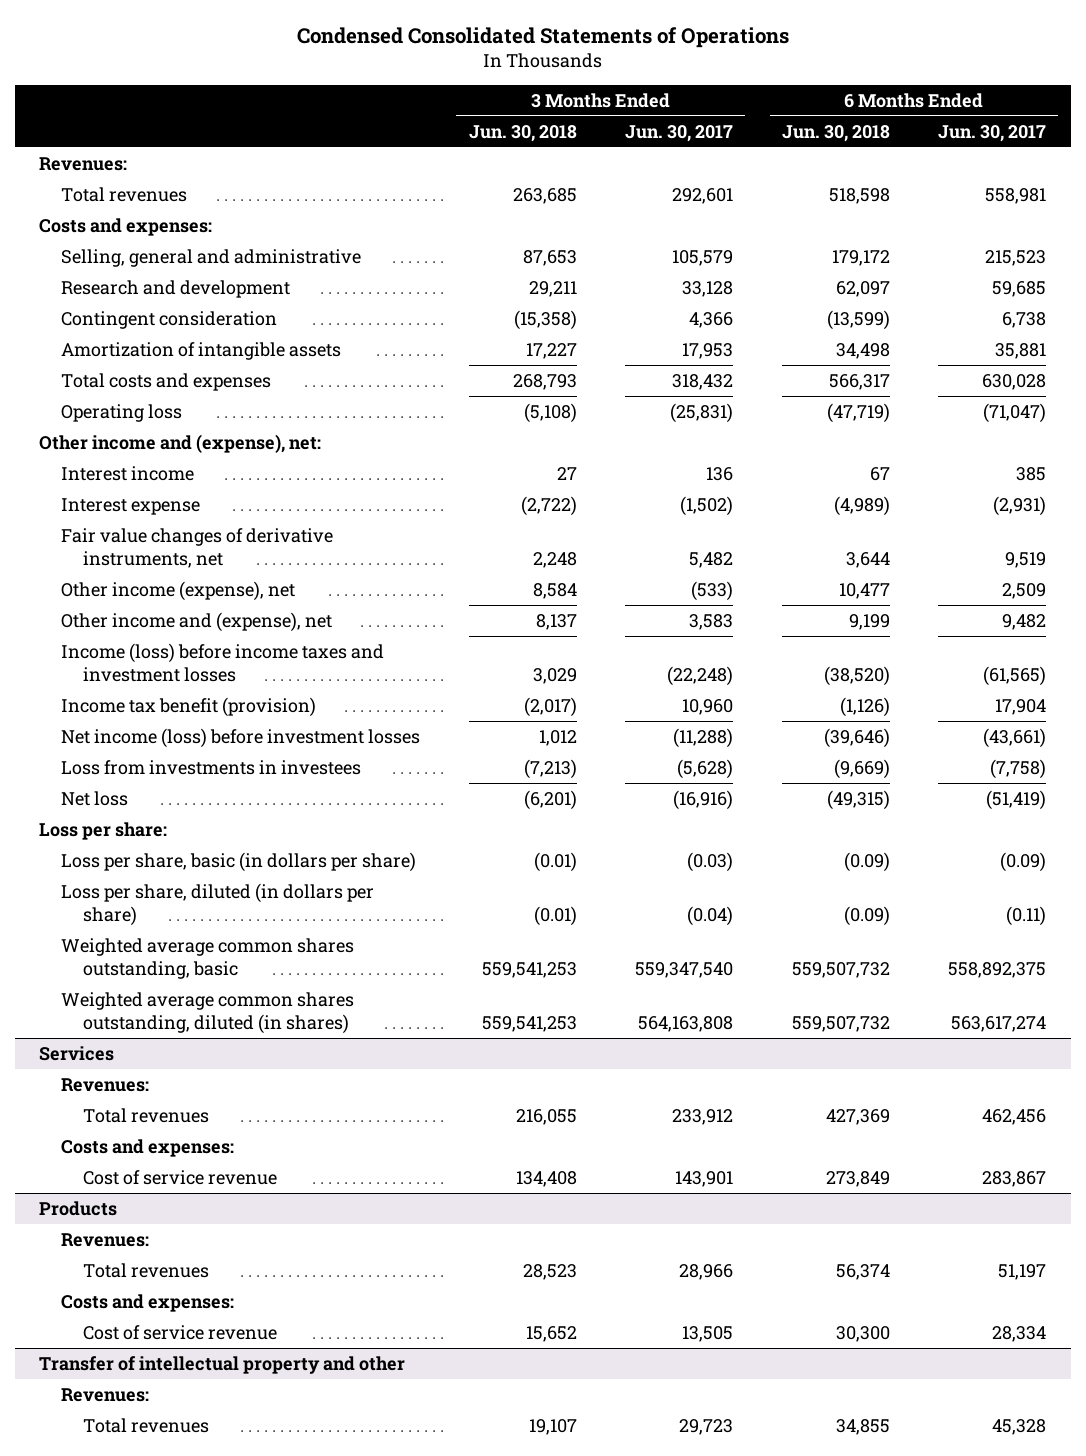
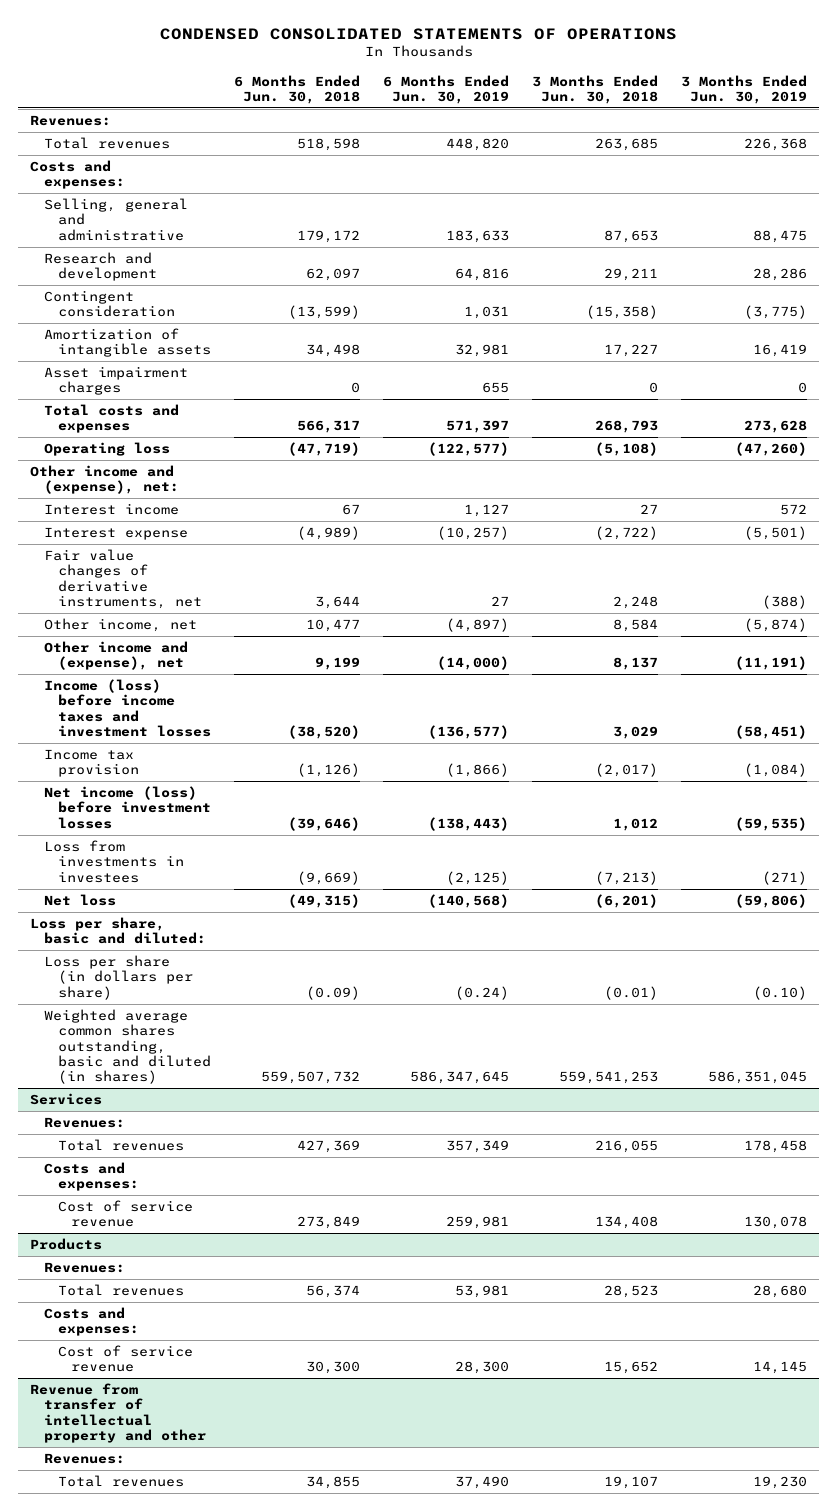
- Condensed Consolidated Statements of Operations
+ CONDENSED CONSOLIDATED STATEMENTS OF OPERATIONS
- | 3 Months Ended Jun. 30, 2018 | 3 Months Ended Jun. 30, 2017 | 6 Months Ended Jun. 30, 2018 | 6 Months Ended Jun. 30, 2017
+ | 6 Months Ended Jun. 30, 2018 | 6 Months Ended Jun. 30, 2019 | 3 Months Ended Jun. 30, 2018 | 3 Months Ended Jun. 30, 2019
+ Asset impairment charges | 0 | 655 | 0 | 0
- Other income (expense), net | 8,584 | (533) | 10,477 | 2,509
+ Other income, net | 10,477 | (4,897) | 8,584 | (5,874)
- Income tax benefit (provision) | (2,017) | 10,960 | (1,126) | 17,904
+ Income tax provision | (1,126) | (1,866) | (2,017) | (1,084)
- Loss per share:
- Loss per share, basic (in dollars per share) | (0.01) | (0.03) | (0.09) | (0.09)
- Loss per share, diluted (in dollars per share) | (0.01) | (0.04) | (0.09) | (0.11)
- Weighted average common shares outstanding, basic | 559,541,253 | 559,347,540 | 559,507,732 | 558,892,375
- Weighted average common shares outstanding, diluted (in shares) | 559,541,253 | 564,163,808 | 559,507,732 | 563,617,274
+ Loss per share, basic and diluted:
+ Loss per share (in dollars per share) | (0.09) | (0.24) | (0.01) | (0.10)
+ Weighted average common shares outstanding, basic and diluted (in shares) | 559,507,732 | 586,347,645 | 559,541,253 | 586,351,045
- Transfer of intellectual property and other
+ Revenue from transfer of intellectual property and other

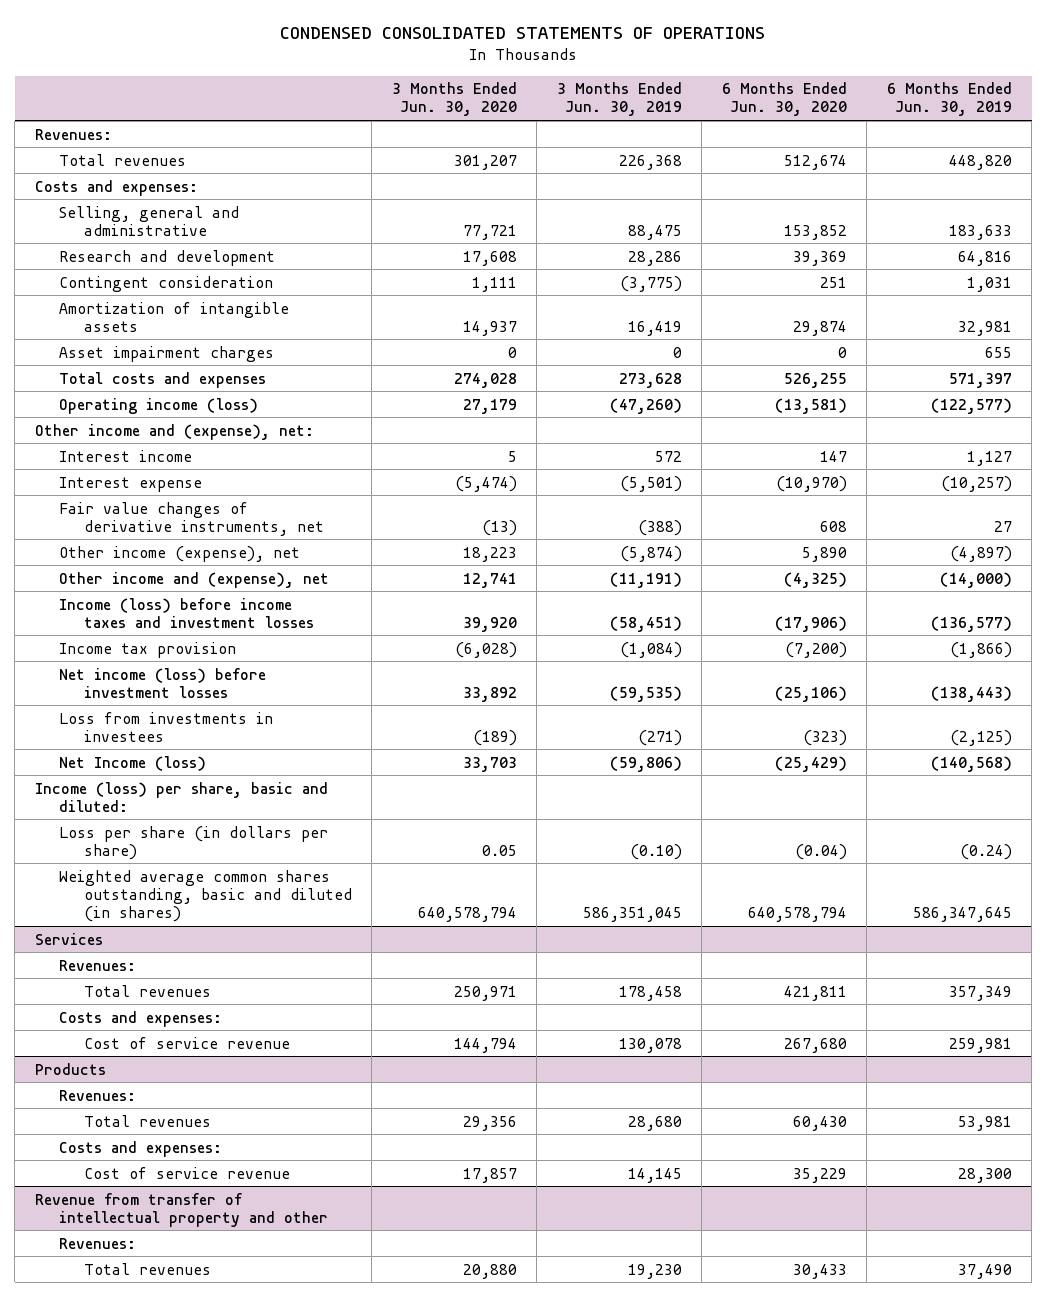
- | 6 Months Ended Jun. 30, 2018 | 6 Months Ended Jun. 30, 2019 | 3 Months Ended Jun. 30, 2018 | 3 Months Ended Jun. 30, 2019
+ | 3 Months Ended Jun. 30, 2020 | 3 Months Ended Jun. 30, 2019 | 6 Months Ended Jun. 30, 2020 | 6 Months Ended Jun. 30, 2019
- Operating loss | (47,719) | (122,577) | (5,108) | (47,260)
+ Operating income (loss) | 27,179 | (47,260) | (13,581) | (122,577)
- Other income, net | 10,477 | (4,897) | 8,584 | (5,874)
+ Other income (expense), net | 18,223 | (5,874) | 5,890 | (4,897)
- Net loss | (49,315) | (140,568) | (6,201) | (59,806)
- Loss per share, basic and diluted:
+ Net Income (loss) | 33,703 | (59,806) | (25,429) | (140,568)
+ Income (loss) per share, basic and diluted:

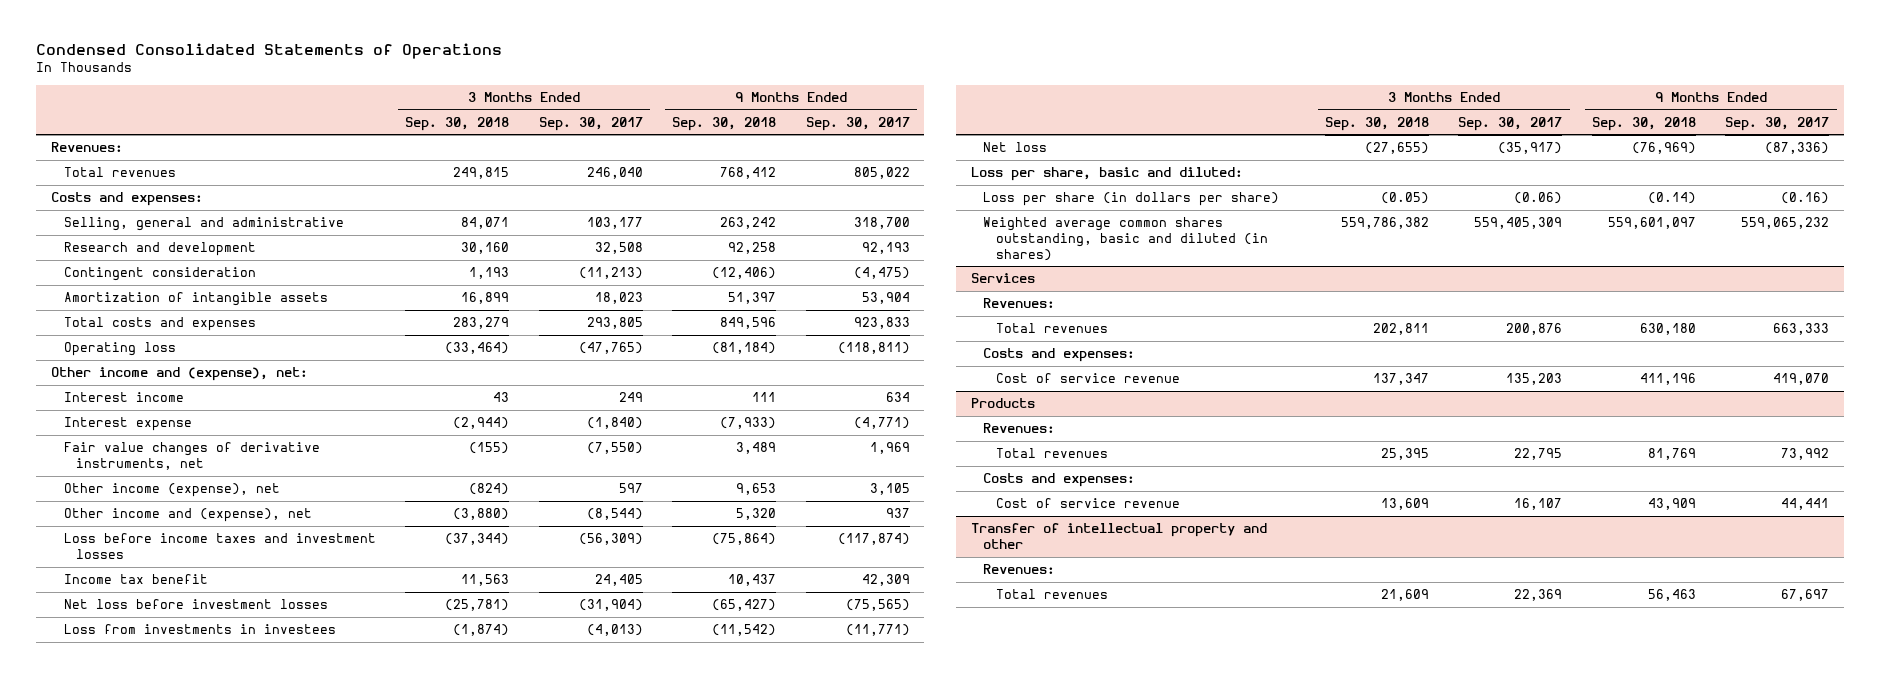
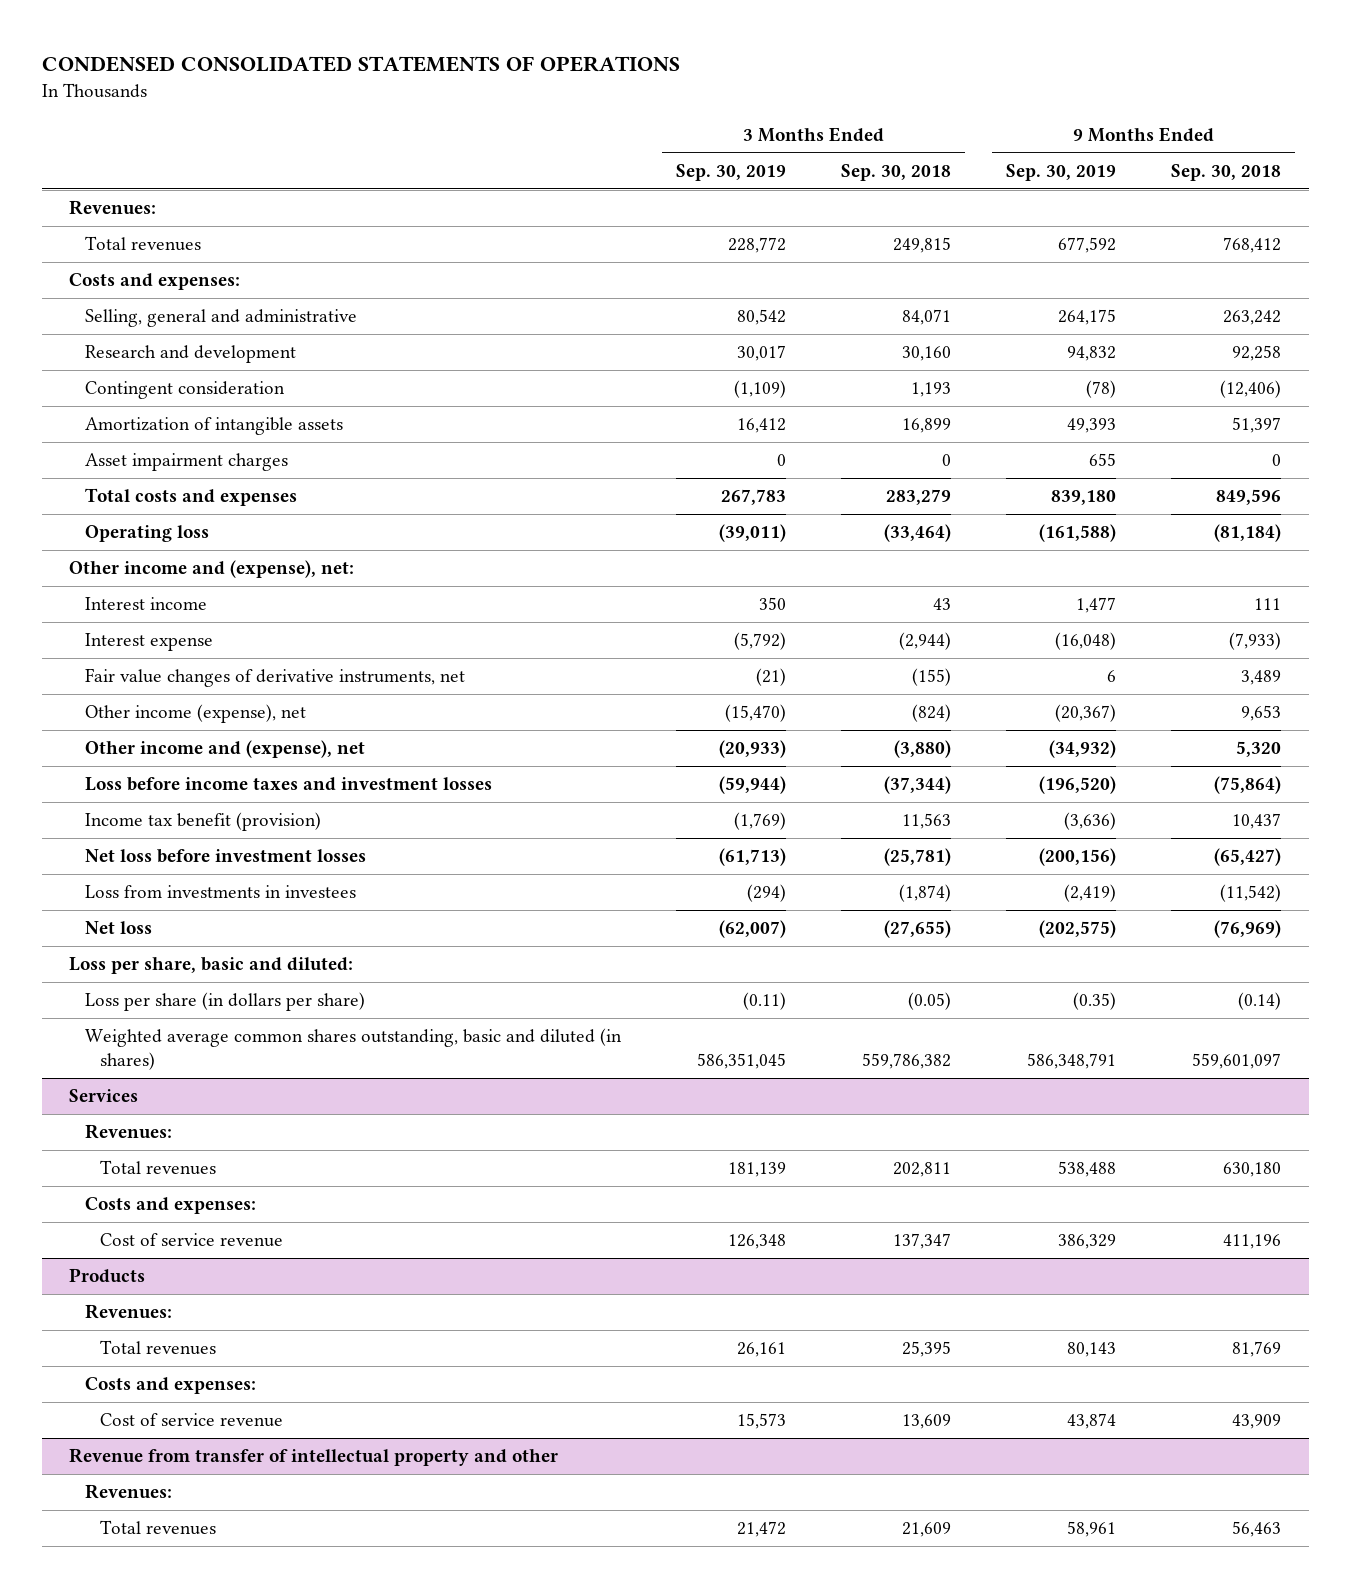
- Condensed Consolidated Statements of Operations
+ CONDENSED CONSOLIDATED STATEMENTS OF OPERATIONS
- | 3 Months Ended Sep. 30, 2018 | 3 Months Ended Sep. 30, 2017 | 9 Months Ended Sep. 30, 2018 | 9 Months Ended Sep. 30, 2017
+ | 3 Months Ended Sep. 30, 2019 | 3 Months Ended Sep. 30, 2018 | 9 Months Ended Sep. 30, 2019 | 9 Months Ended Sep. 30, 2018
+ Asset impairment charges | 0 | 0 | 655 | 0
- Income tax benefit | 11,563 | 24,405 | 10,437 | 42,309
+ Income tax benefit (provision) | (1,769) | 11,563 | (3,636) | 10,437
- Transfer of intellectual property and other
+ Revenue from transfer of intellectual property and other

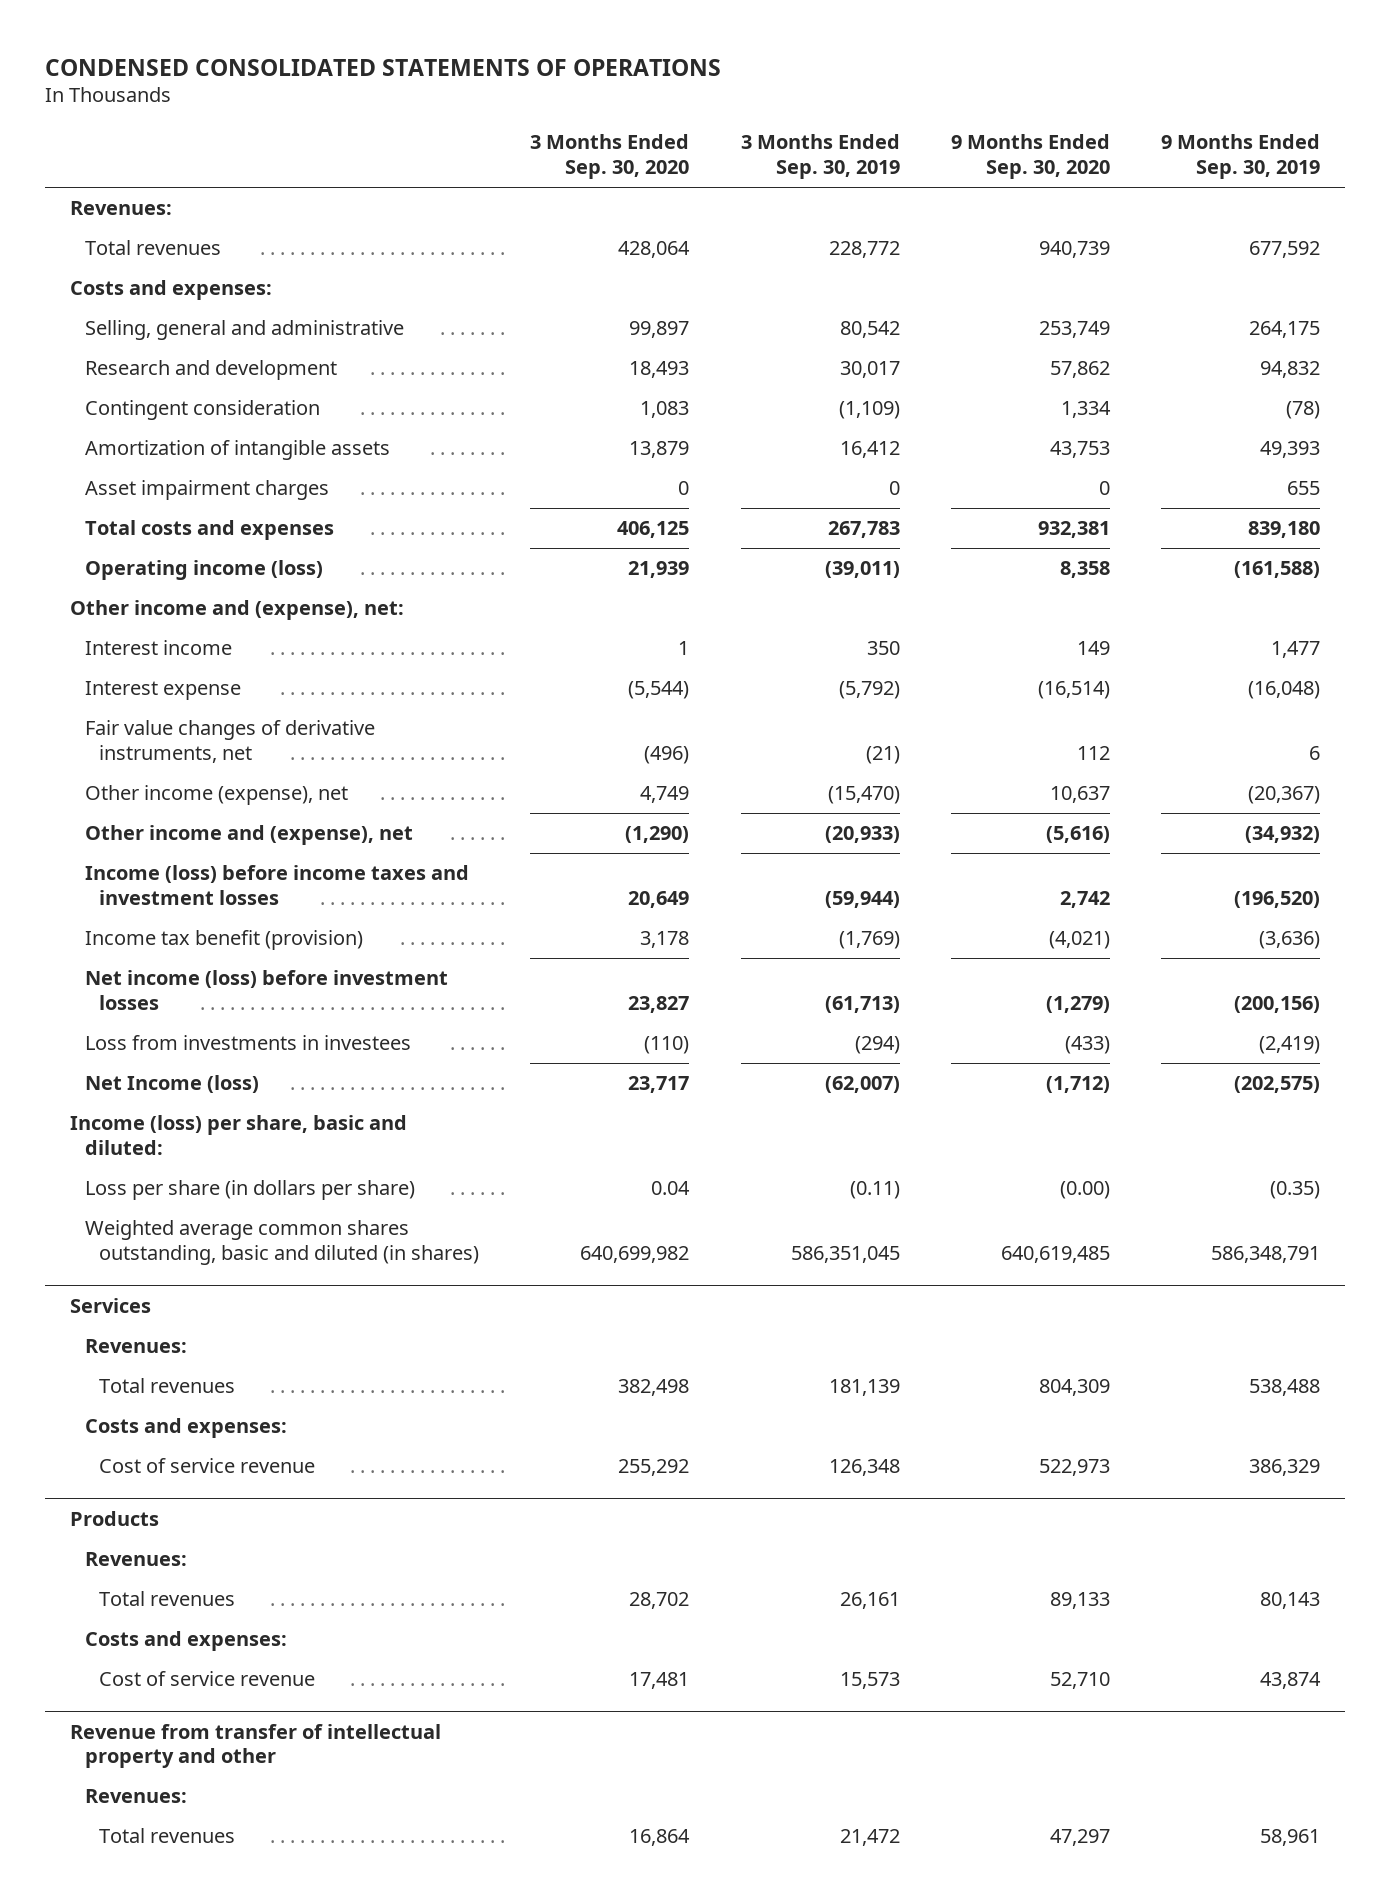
- | 3 Months Ended Sep. 30, 2019 | 3 Months Ended Sep. 30, 2018 | 9 Months Ended Sep. 30, 2019 | 9 Months Ended Sep. 30, 2018
+ | 3 Months Ended Sep. 30, 2020 | 3 Months Ended Sep. 30, 2019 | 9 Months Ended Sep. 30, 2020 | 9 Months Ended Sep. 30, 2019
- Operating loss | (39,011) | (33,464) | (161,588) | (81,184)
+ Operating income (loss) | 21,939 | (39,011) | 8,358 | (161,588)
- Loss before income taxes and investment losses | (59,944) | (37,344) | (196,520) | (75,864)
+ Income (loss) before income taxes and investment losses | 20,649 | (59,944) | 2,742 | (196,520)
- Net loss before investment losses | (61,713) | (25,781) | (200,156) | (65,427)
+ Net income (loss) before investment losses | 23,827 | (61,713) | (1,279) | (200,156)
- Net loss | (62,007) | (27,655) | (202,575) | (76,969)
- Loss per share, basic and diluted:
+ Net Income (loss) | 23,717 | (62,007) | (1,712) | (202,575)
+ Income (loss) per share, basic and diluted:

